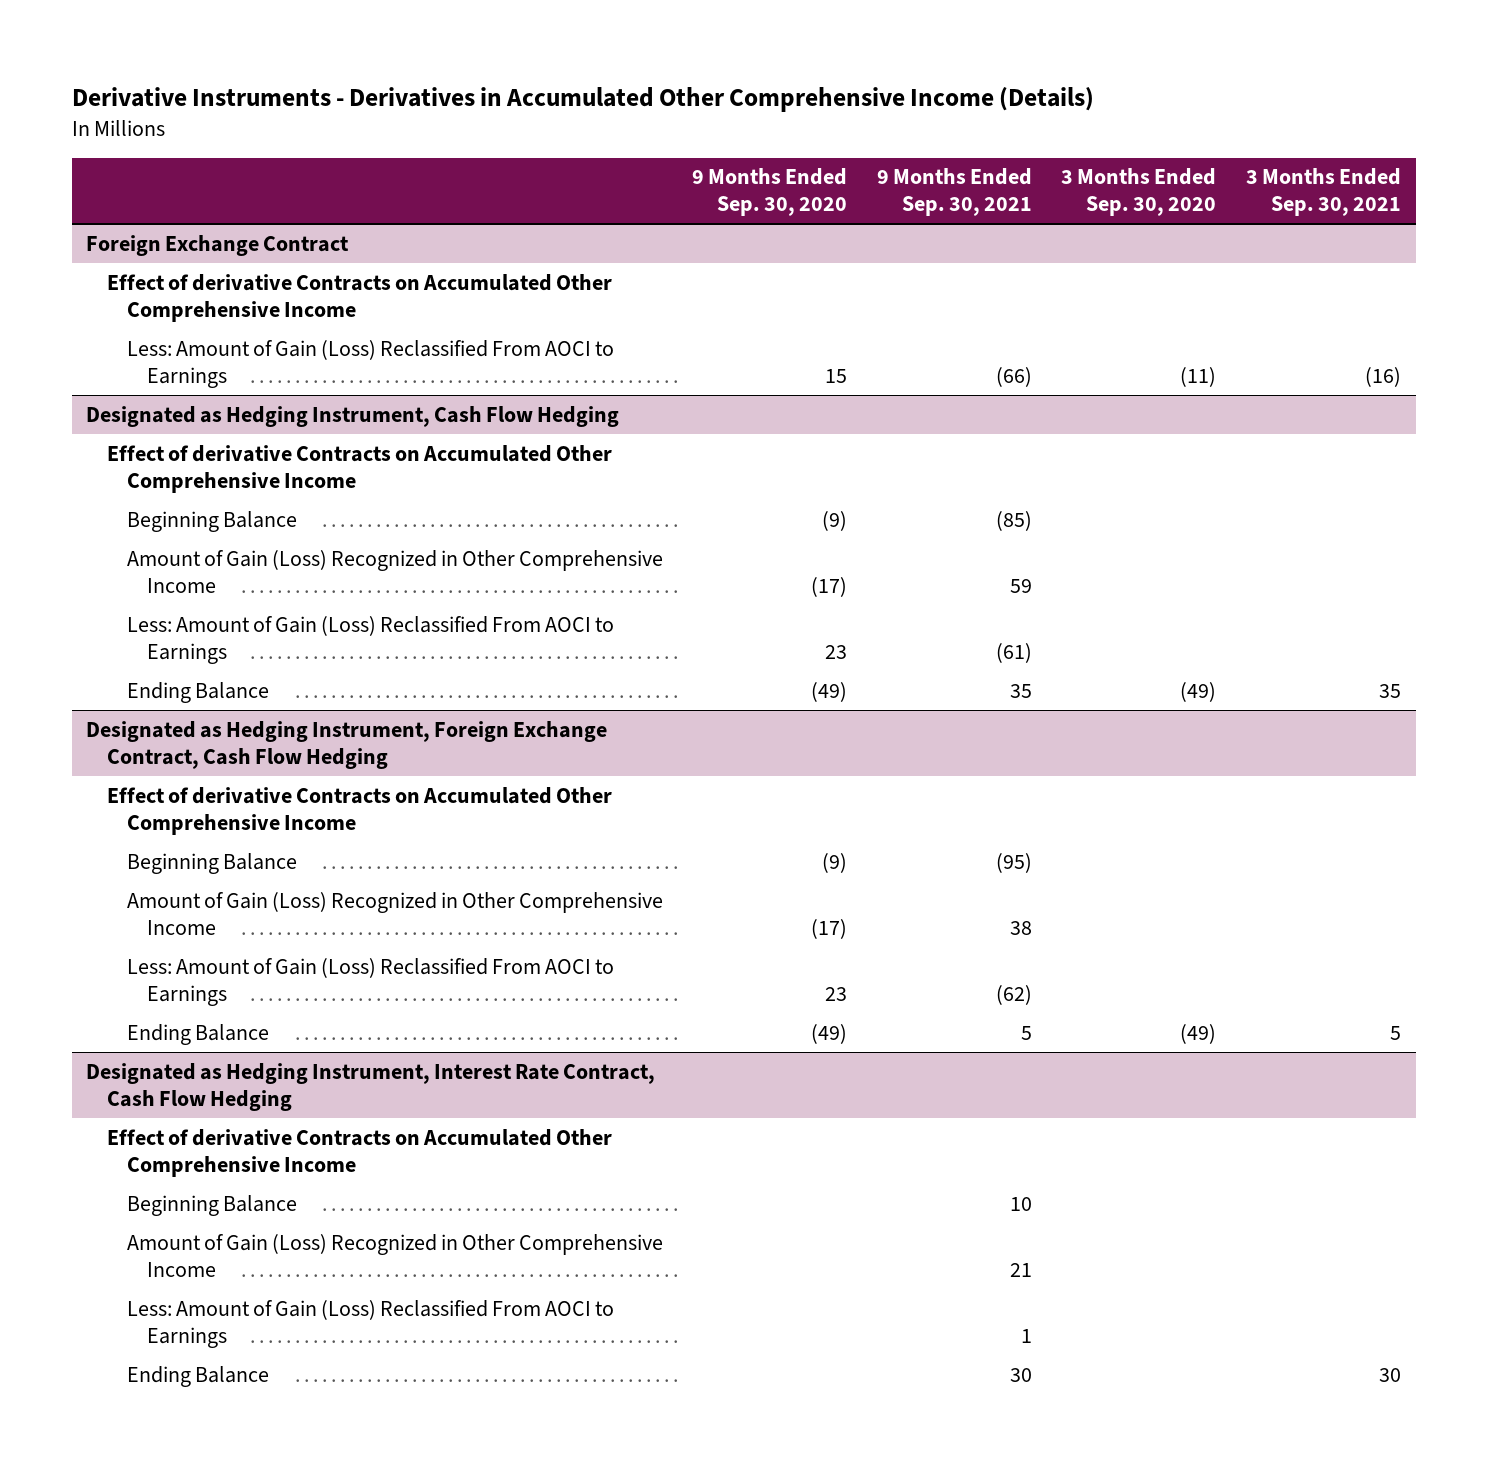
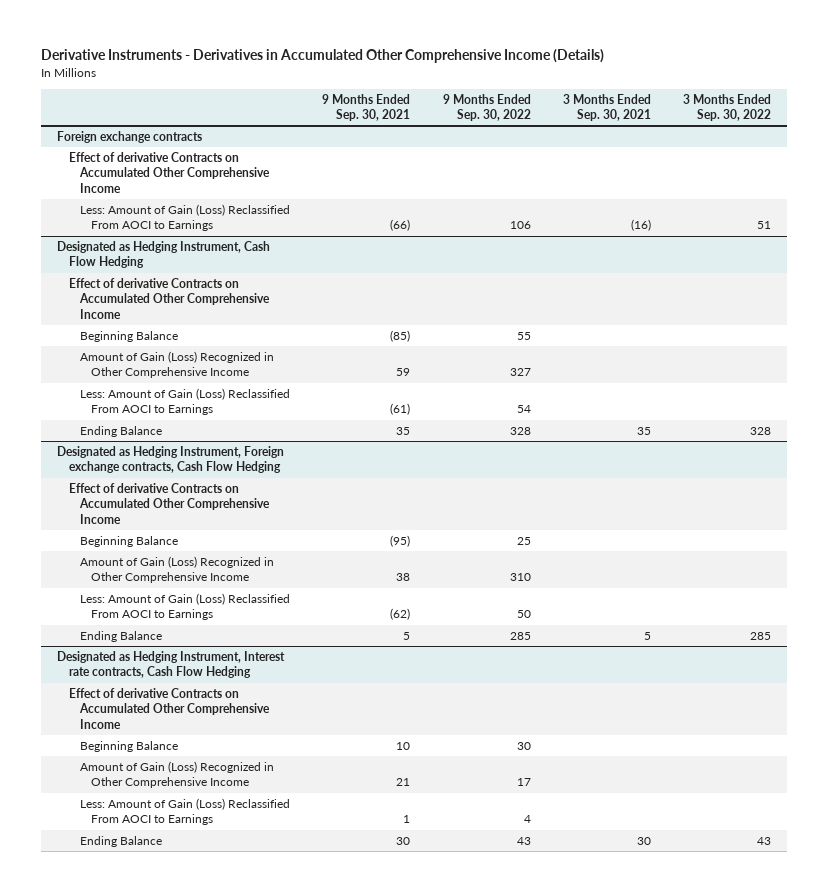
- | 9 Months Ended Sep. 30, 2020 | 9 Months Ended Sep. 30, 2021 | 3 Months Ended Sep. 30, 2020 | 3 Months Ended Sep. 30, 2021
+ | 9 Months Ended Sep. 30, 2021 | 9 Months Ended Sep. 30, 2022 | 3 Months Ended Sep. 30, 2021 | 3 Months Ended Sep. 30, 2022
- Foreign Exchange Contract
+ Foreign exchange contracts
- Designated as Hedging Instrument, Foreign Exchange Contract, Cash Flow Hedging
+ Designated as Hedging Instrument, Foreign exchange contracts, Cash Flow Hedging
- Designated as Hedging Instrument, Interest Rate Contract, Cash Flow Hedging
+ Designated as Hedging Instrument, Interest rate contracts, Cash Flow Hedging

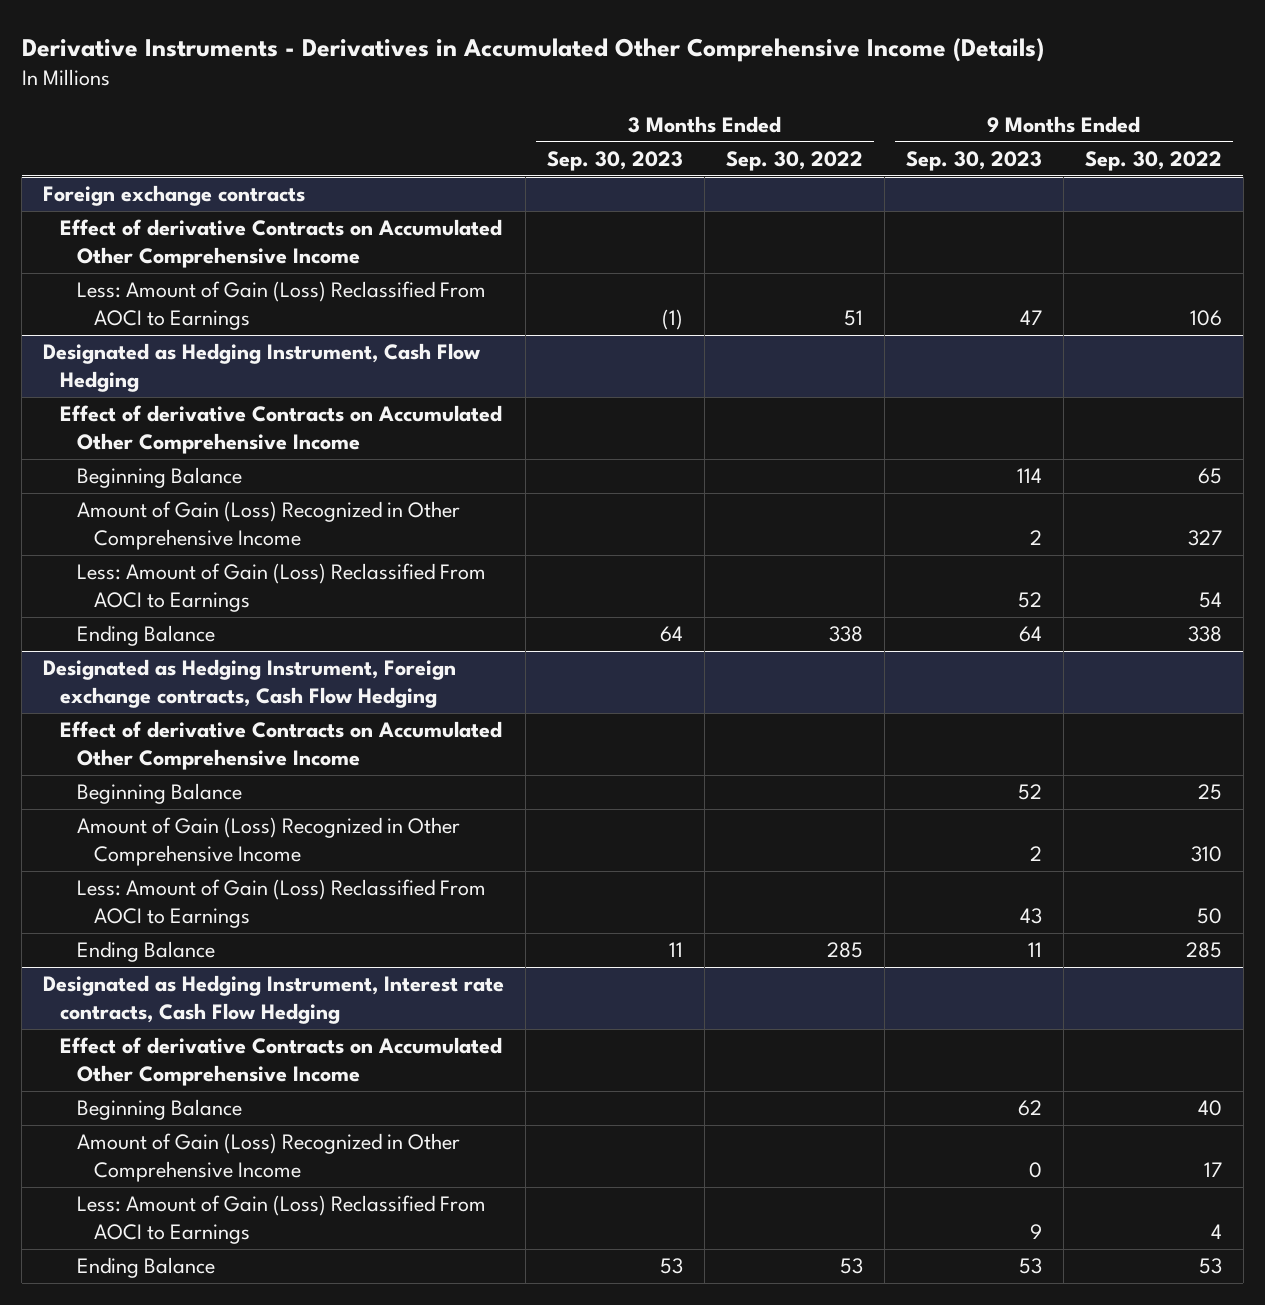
- | 9 Months Ended Sep. 30, 2021 | 9 Months Ended Sep. 30, 2022 | 3 Months Ended Sep. 30, 2021 | 3 Months Ended Sep. 30, 2022
+ | 3 Months Ended Sep. 30, 2023 | 3 Months Ended Sep. 30, 2022 | 9 Months Ended Sep. 30, 2023 | 9 Months Ended Sep. 30, 2022
@ Designated as Hedging Instrument, Cash Flow Hedging
- Beginning Balance | (85) | 55 | |
+ Beginning Balance | | | 114 | 65
- Ending Balance | 35 | 328 | 35 | 328
+ Ending Balance | 64 | 338 | 64 | 338
@ Designated as Hedging Instrument, Interest rate contracts, Cash Flow Hedging
- Beginning Balance | 10 | 30 | |
+ Beginning Balance | | | 62 | 40
- Ending Balance | 30 | 43 | 30 | 43
+ Ending Balance | 53 | 53 | 53 | 53

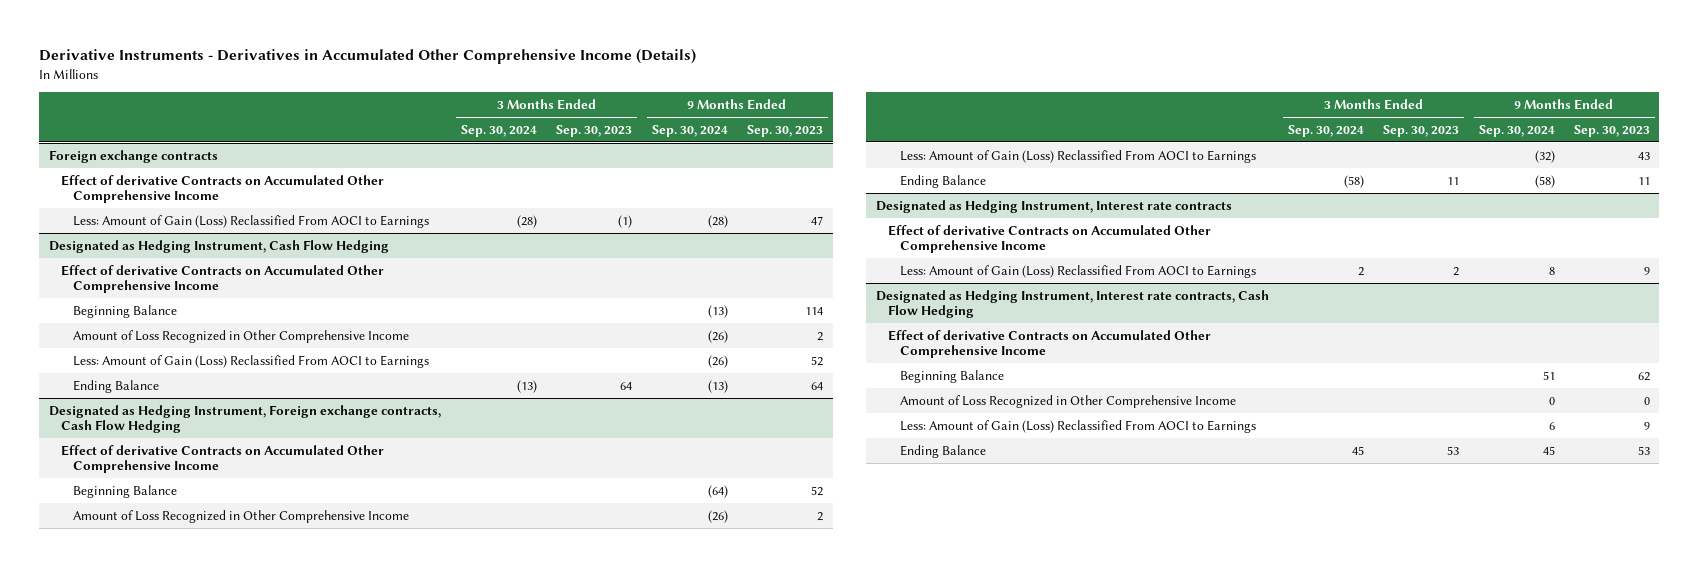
- | 3 Months Ended Sep. 30, 2023 | 3 Months Ended Sep. 30, 2022 | 9 Months Ended Sep. 30, 2023 | 9 Months Ended Sep. 30, 2022
+ | 3 Months Ended Sep. 30, 2024 | 3 Months Ended Sep. 30, 2023 | 9 Months Ended Sep. 30, 2024 | 9 Months Ended Sep. 30, 2023
@ Designated as Hedging Instrument, Cash Flow Hedging
- Amount of Gain (Loss) Recognized in Other Comprehensive Income | | | 2 | 327
+ Amount of Loss Recognized in Other Comprehensive Income | | | (26) | 2
@ Designated as Hedging Instrument, Foreign exchange contracts, Cash Flow Hedging
- Amount of Gain (Loss) Recognized in Other Comprehensive Income | | | 2 | 310
+ Amount of Loss Recognized in Other Comprehensive Income | | | (26) | 2
+ Designated as Hedging Instrument, Interest rate contracts
+ Effect of derivative Contracts on Accumulated Other Comprehensive Income
+ Less: Amount of Gain (Loss) Reclassified From AOCI to Earnings | 2 | 2 | 8 | 9
@ Designated as Hedging Instrument, Interest rate contracts, Cash Flow Hedging
- Amount of Gain (Loss) Recognized in Other Comprehensive Income | | | 0 | 17
+ Amount of Loss Recognized in Other Comprehensive Income | | | 0 | 0

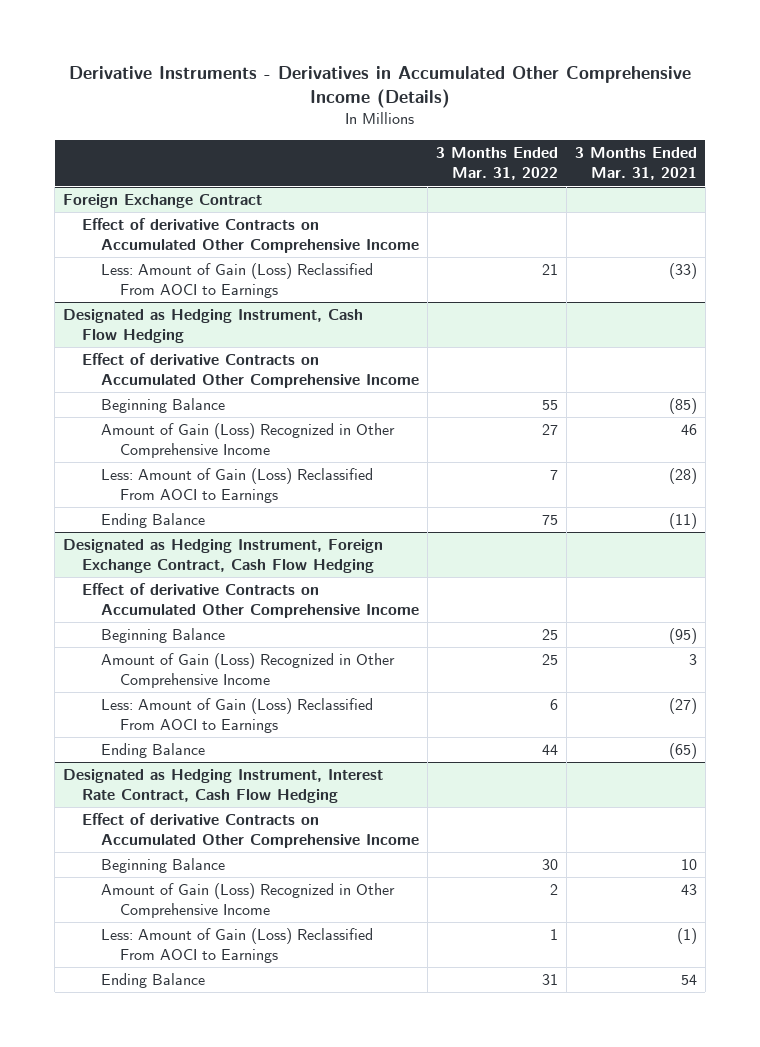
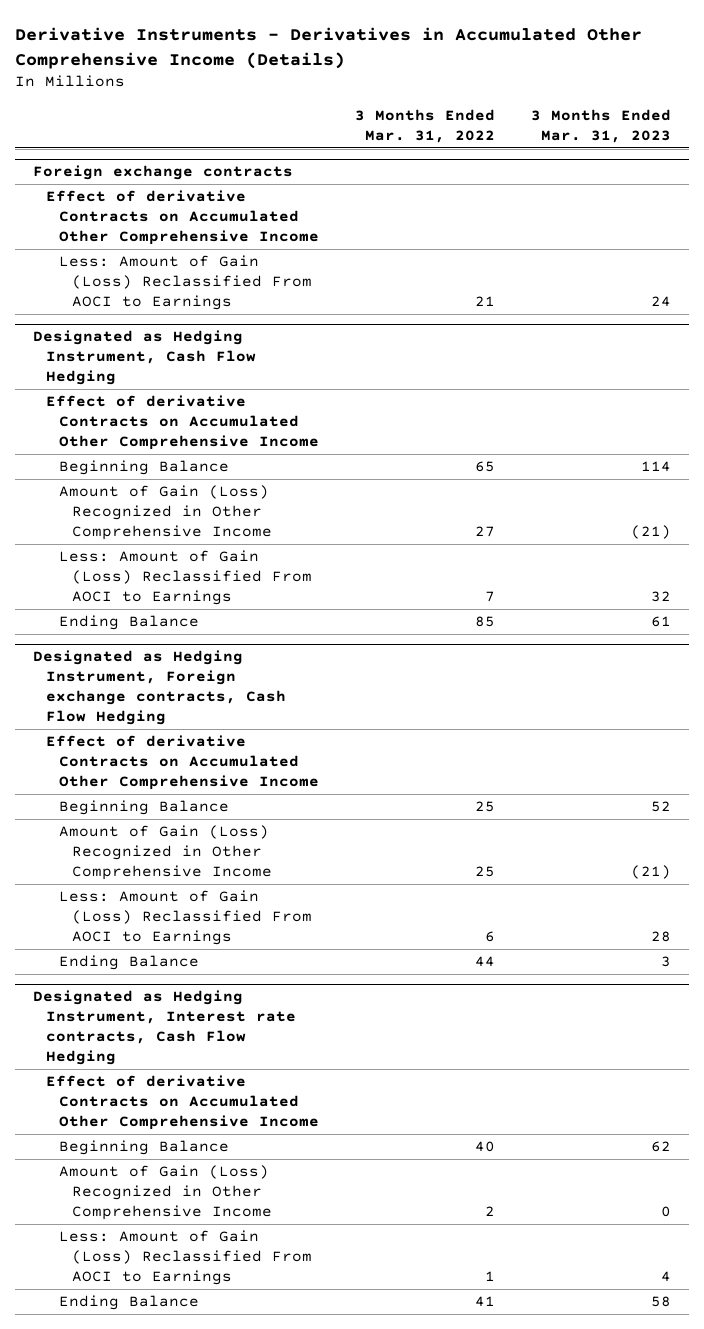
- | 3 Months Ended Mar. 31, 2022 | 3 Months Ended Mar. 31, 2021
+ | 3 Months Ended Mar. 31, 2022 | 3 Months Ended Mar. 31, 2023
- Foreign Exchange Contract
+ Foreign exchange contracts
@ Designated as Hedging Instrument, Cash Flow Hedging
- Beginning Balance | 55 | (85)
+ Beginning Balance | 65 | 114
- Ending Balance | 75 | (11)
- Designated as Hedging Instrument, Foreign Exchange Contract, Cash Flow Hedging
@ Designated as Hedging Instrument, Cash Flow Hedging
+ Ending Balance | 85 | 61
+ Designated as Hedging Instrument, Foreign exchange contracts, Cash Flow Hedging
- Designated as Hedging Instrument, Interest Rate Contract, Cash Flow Hedging
+ Designated as Hedging Instrument, Interest rate contracts, Cash Flow Hedging
- Beginning Balance | 30 | 10
+ Beginning Balance | 40 | 62
- Ending Balance | 31 | 54
+ Ending Balance | 41 | 58

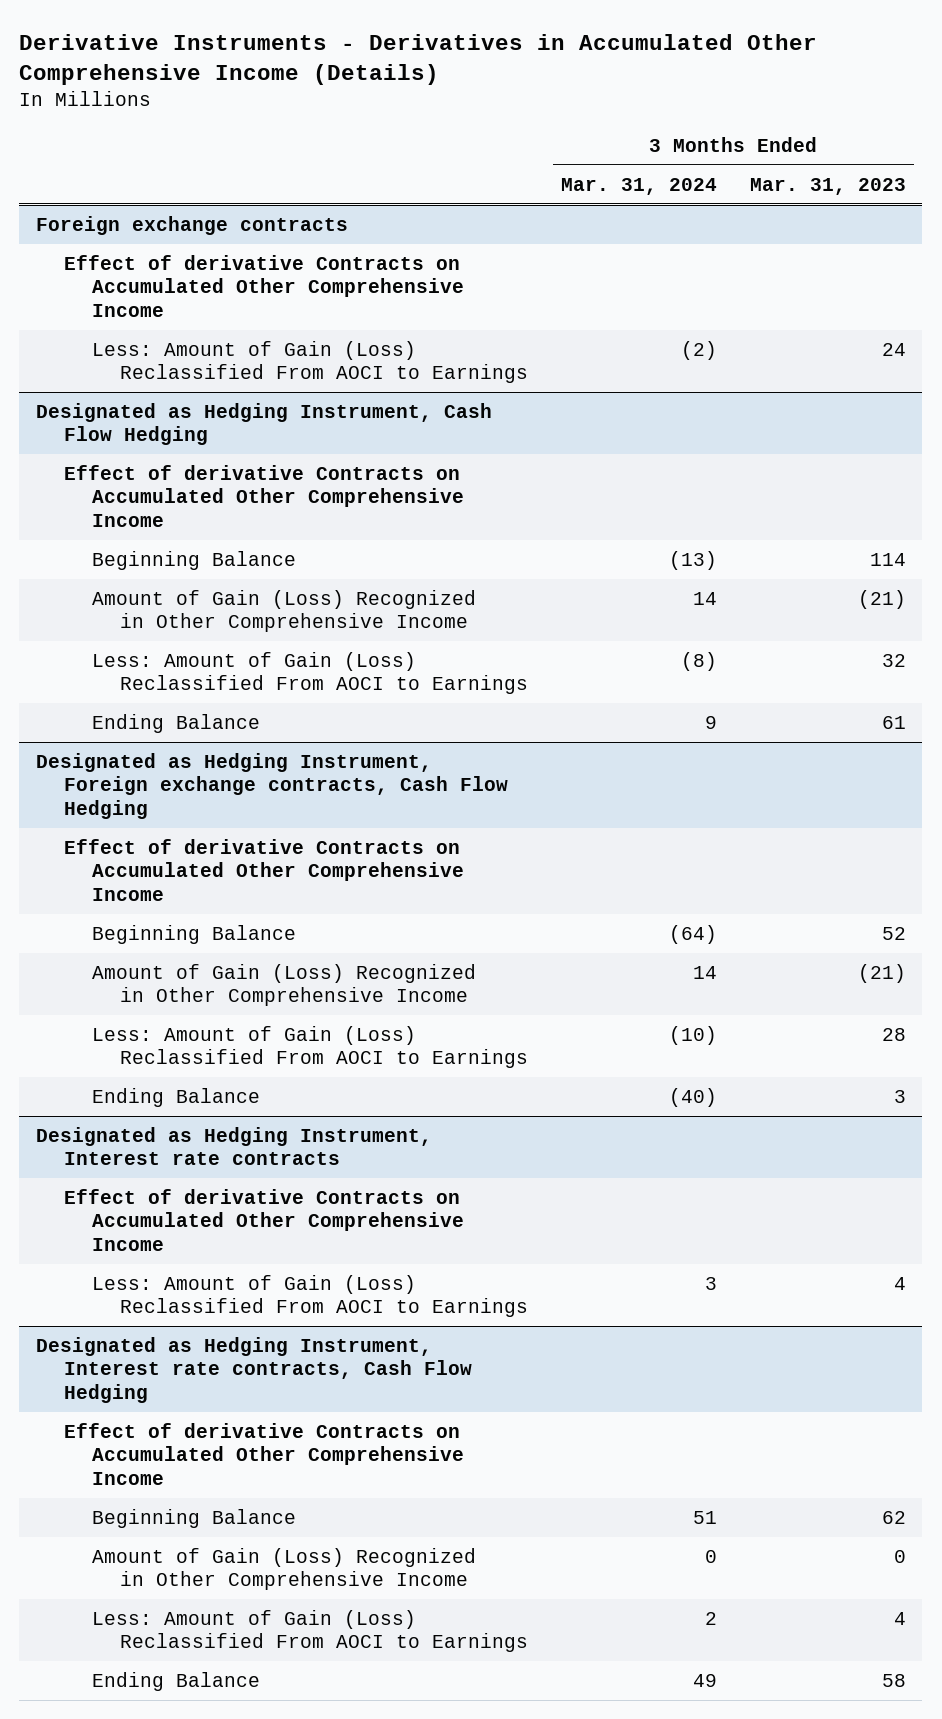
- | 3 Months Ended Mar. 31, 2022 | 3 Months Ended Mar. 31, 2023
+ | 3 Months Ended Mar. 31, 2024 | 3 Months Ended Mar. 31, 2023
+ Designated as Hedging Instrument, Interest rate contracts
+ Effect of derivative Contracts on Accumulated Other Comprehensive Income
+ Less: Amount of Gain (Loss) Reclassified From AOCI to Earnings | 3 | 4

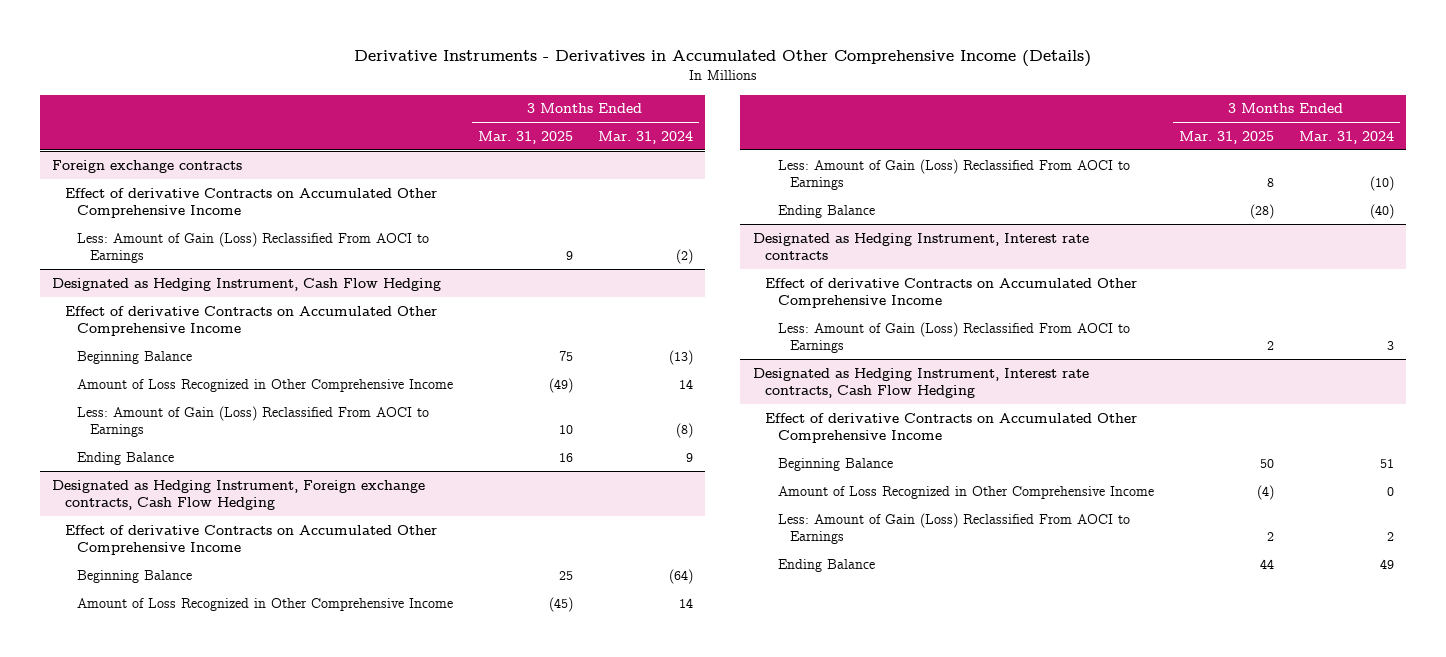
- | 3 Months Ended Mar. 31, 2024 | 3 Months Ended Mar. 31, 2023
+ | 3 Months Ended Mar. 31, 2025 | 3 Months Ended Mar. 31, 2024
@ Designated as Hedging Instrument, Cash Flow Hedging
- Amount of Gain (Loss) Recognized in Other Comprehensive Income | 14 | (21)
+ Amount of Loss Recognized in Other Comprehensive Income | (49) | 14
@ Designated as Hedging Instrument, Foreign exchange contracts, Cash Flow Hedging
- Amount of Gain (Loss) Recognized in Other Comprehensive Income | 14 | (21)
+ Amount of Loss Recognized in Other Comprehensive Income | (45) | 14
@ Designated as Hedging Instrument, Interest rate contracts, Cash Flow Hedging
- Amount of Gain (Loss) Recognized in Other Comprehensive Income | 0 | 0
+ Amount of Loss Recognized in Other Comprehensive Income | (4) | 0

